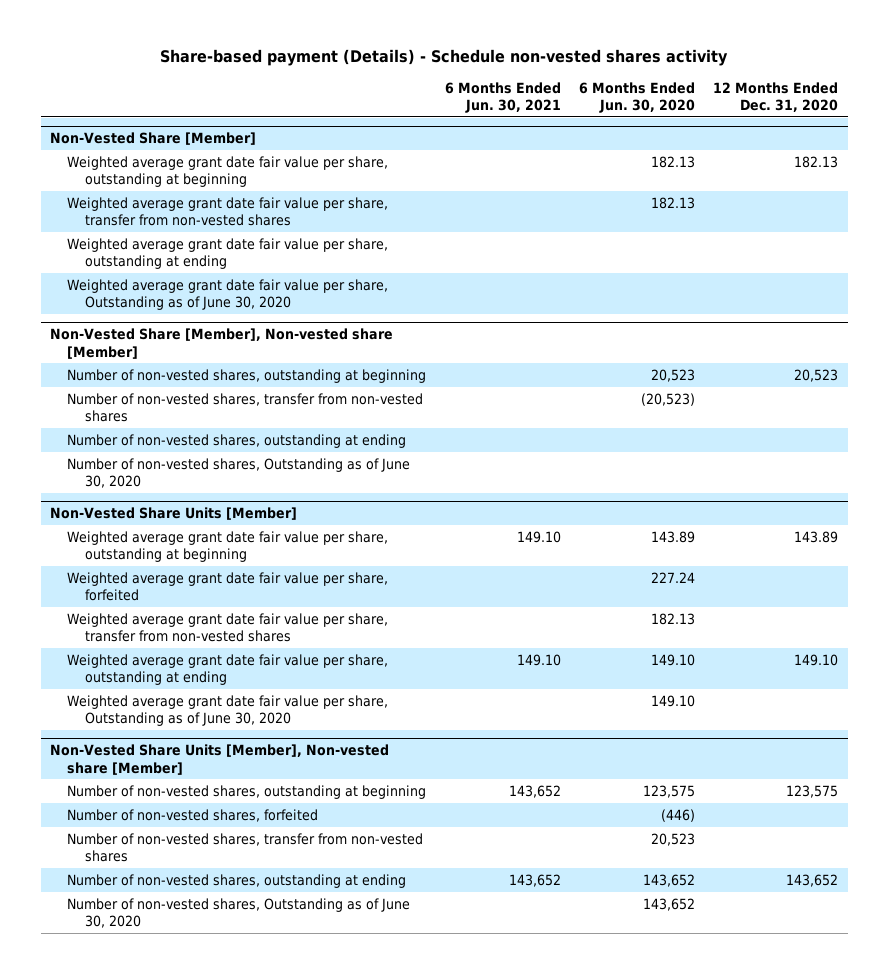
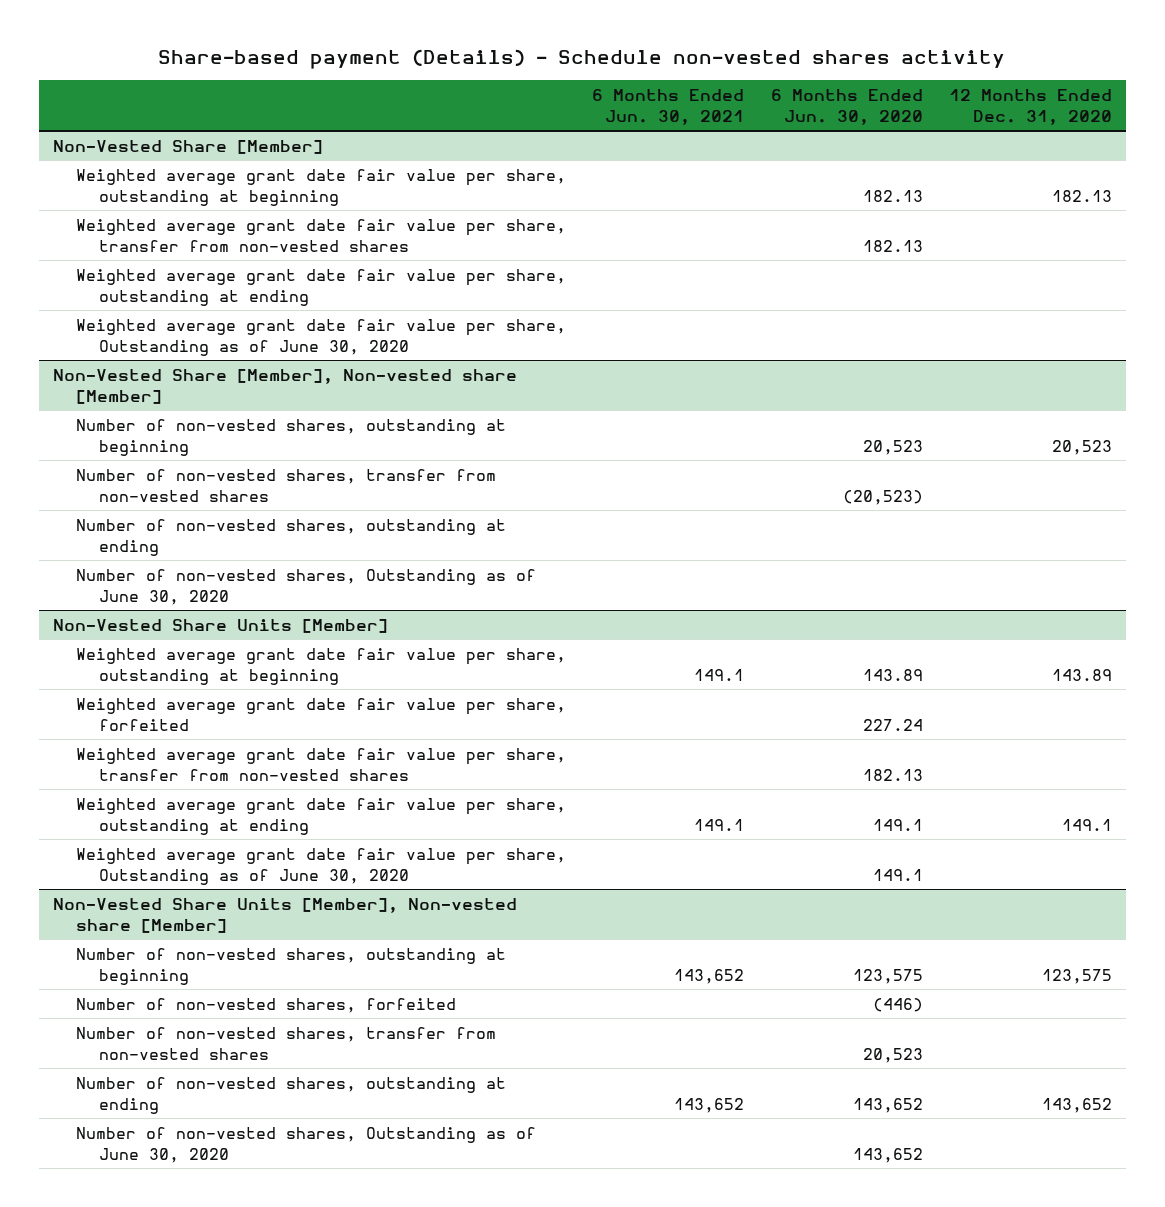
@ Non-Vested Share Units [Member]
- Weighted average grant date fair value per share, outstanding at beginning | 149.10 | 143.89 | 143.89
+ Weighted average grant date fair value per share, outstanding at beginning | 149.1 | 143.89 | 143.89
- Weighted average grant date fair value per share, outstanding at ending | 149.10 | 149.10 | 149.10
- Weighted average grant date fair value per share, Outstanding as of June 30, 2020 | | 149.10 |
+ Weighted average grant date fair value per share, outstanding at ending | 149.1 | 149.1 | 149.1
+ Weighted average grant date fair value per share, Outstanding as of June 30, 2020 | | 149.1 |

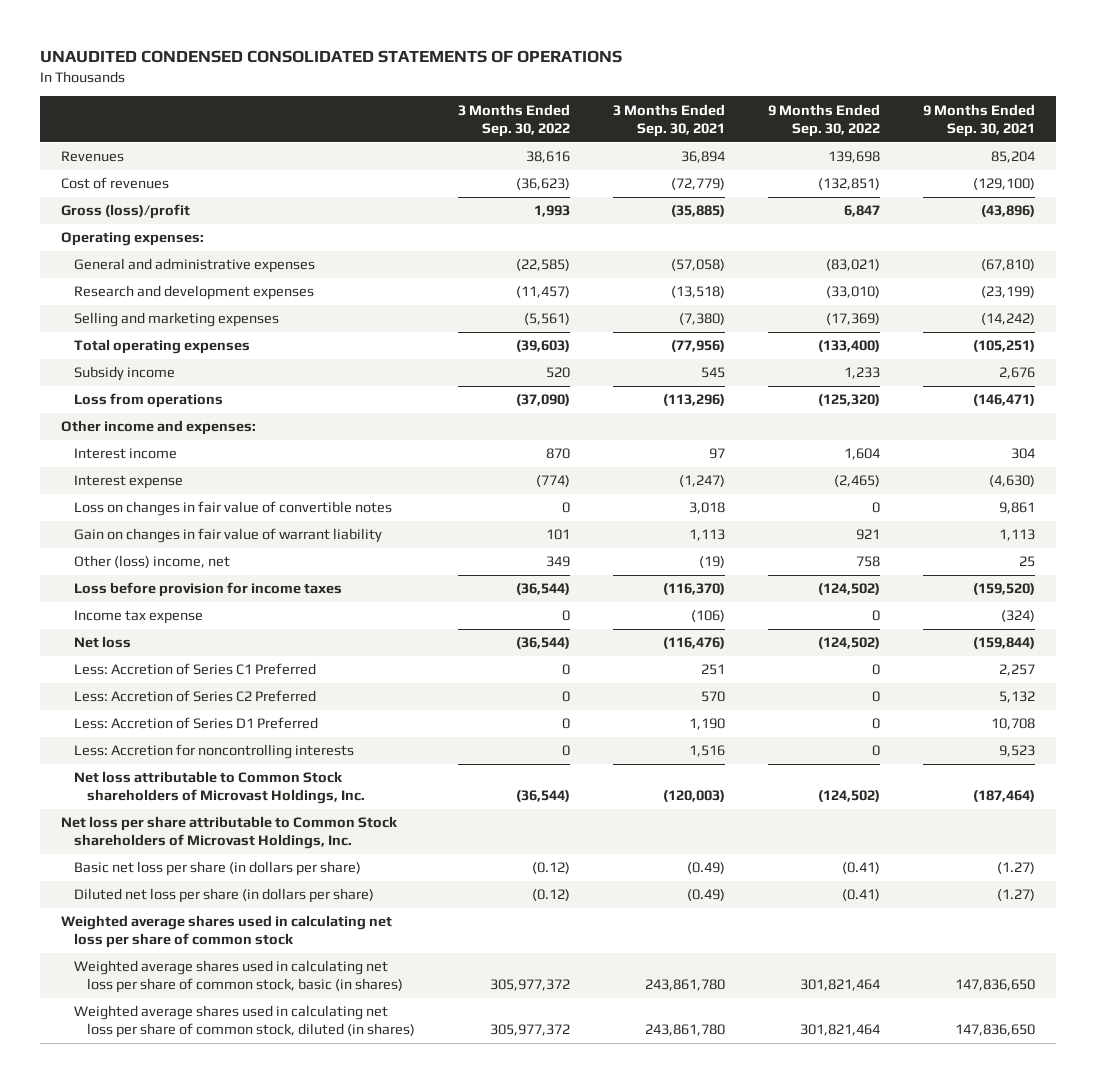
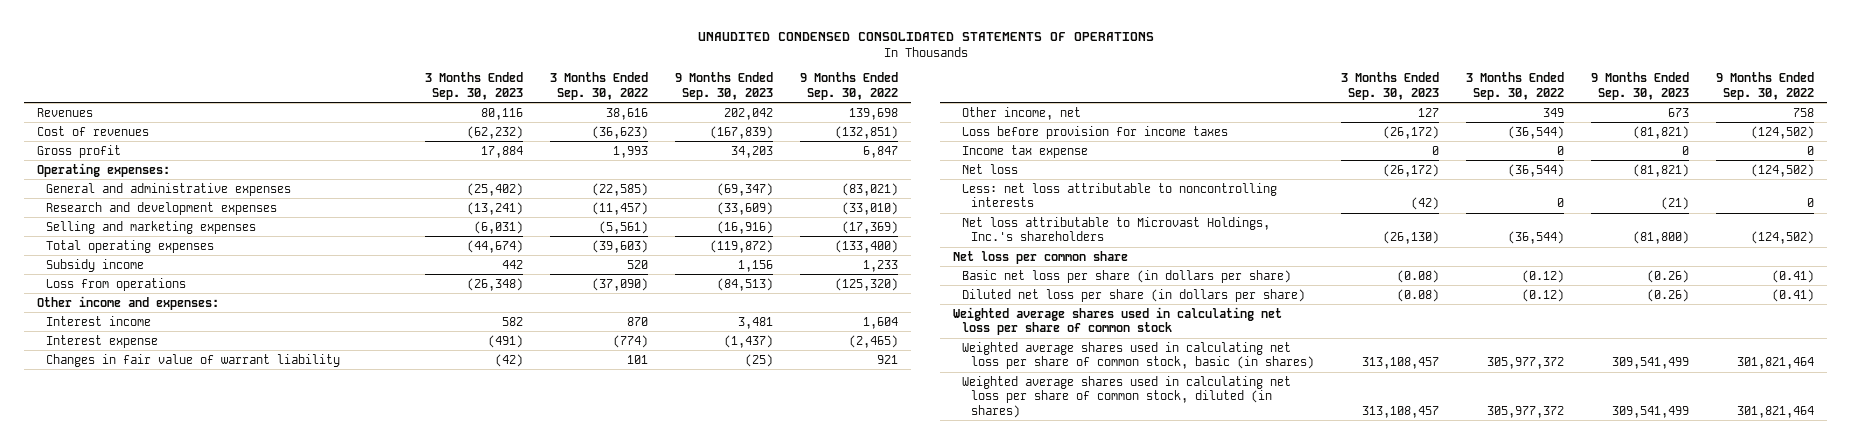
- | 3 Months Ended Sep. 30, 2022 | 3 Months Ended Sep. 30, 2021 | 9 Months Ended Sep. 30, 2022 | 9 Months Ended Sep. 30, 2021
+ | 3 Months Ended Sep. 30, 2023 | 3 Months Ended Sep. 30, 2022 | 9 Months Ended Sep. 30, 2023 | 9 Months Ended Sep. 30, 2022
- Gross (loss)/profit | 1,993 | (35,885) | 6,847 | (43,896)
+ Gross profit | 17,884 | 1,993 | 34,203 | 6,847
- Loss on changes in fair value of convertible notes | 0 | 3,018 | 0 | 9,861
- Gain on changes in fair value of warrant liability | 101 | 1,113 | 921 | 1,113
- Other (loss) income, net | 349 | (19) | 758 | 25
+ Changes in fair value of warrant liability | (42) | 101 | (25) | 921
+ Other income, net | 127 | 349 | 673 | 758
- Less: Accretion of Series C1 Preferred | 0 | 251 | 0 | 2,257
- Less: Accretion of Series C2 Preferred | 0 | 570 | 0 | 5,132
- Less: Accretion of Series D1 Preferred | 0 | 1,190 | 0 | 10,708
- Less: Accretion for noncontrolling interests | 0 | 1,516 | 0 | 9,523
- Net loss attributable to Common Stock shareholders of Microvast Holdings, Inc. | (36,544) | (120,003) | (124,502) | (187,464)
- Net loss per share attributable to Common Stock shareholders of Microvast Holdings, Inc.
+ Less: net loss attributable to noncontrolling interests | (42) | 0 | (21) | 0
+ Net loss attributable to Microvast Holdings, Inc.'s shareholders | (26,130) | (36,544) | (81,800) | (124,502)
+ Net loss per common share

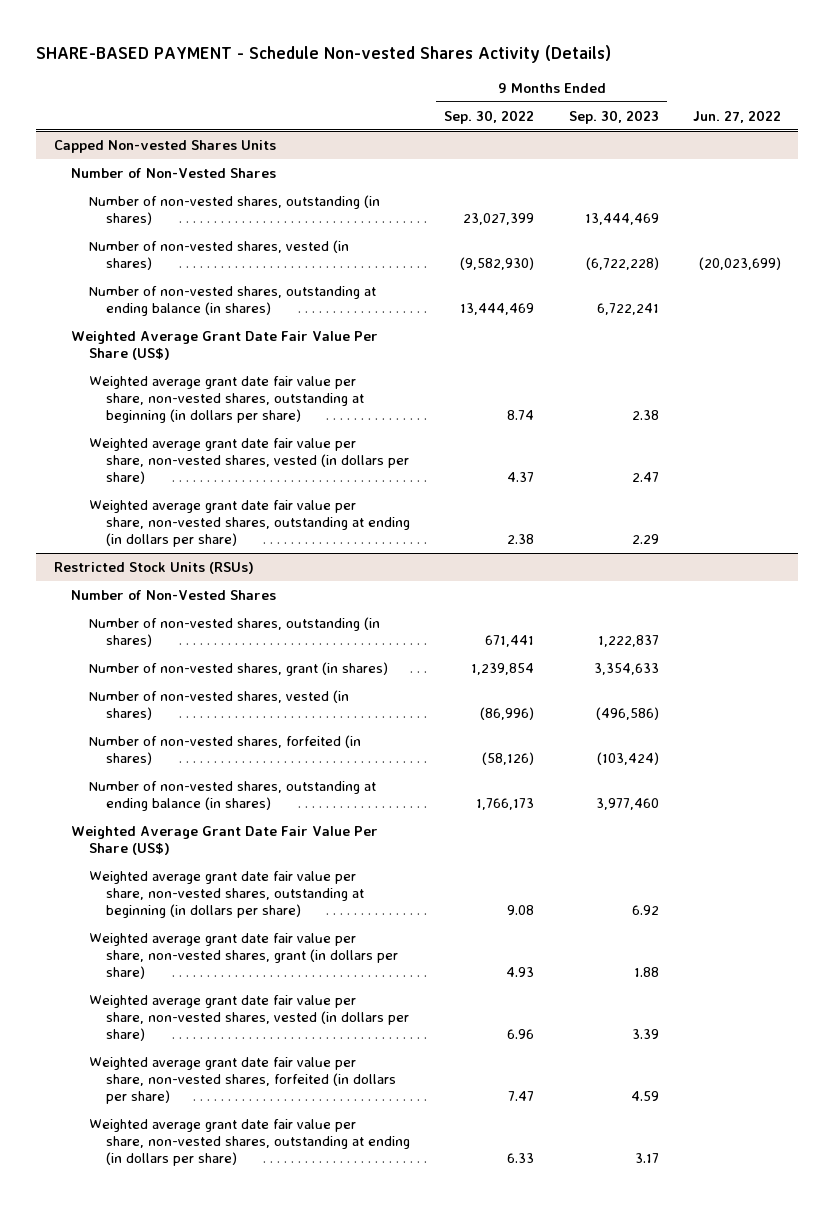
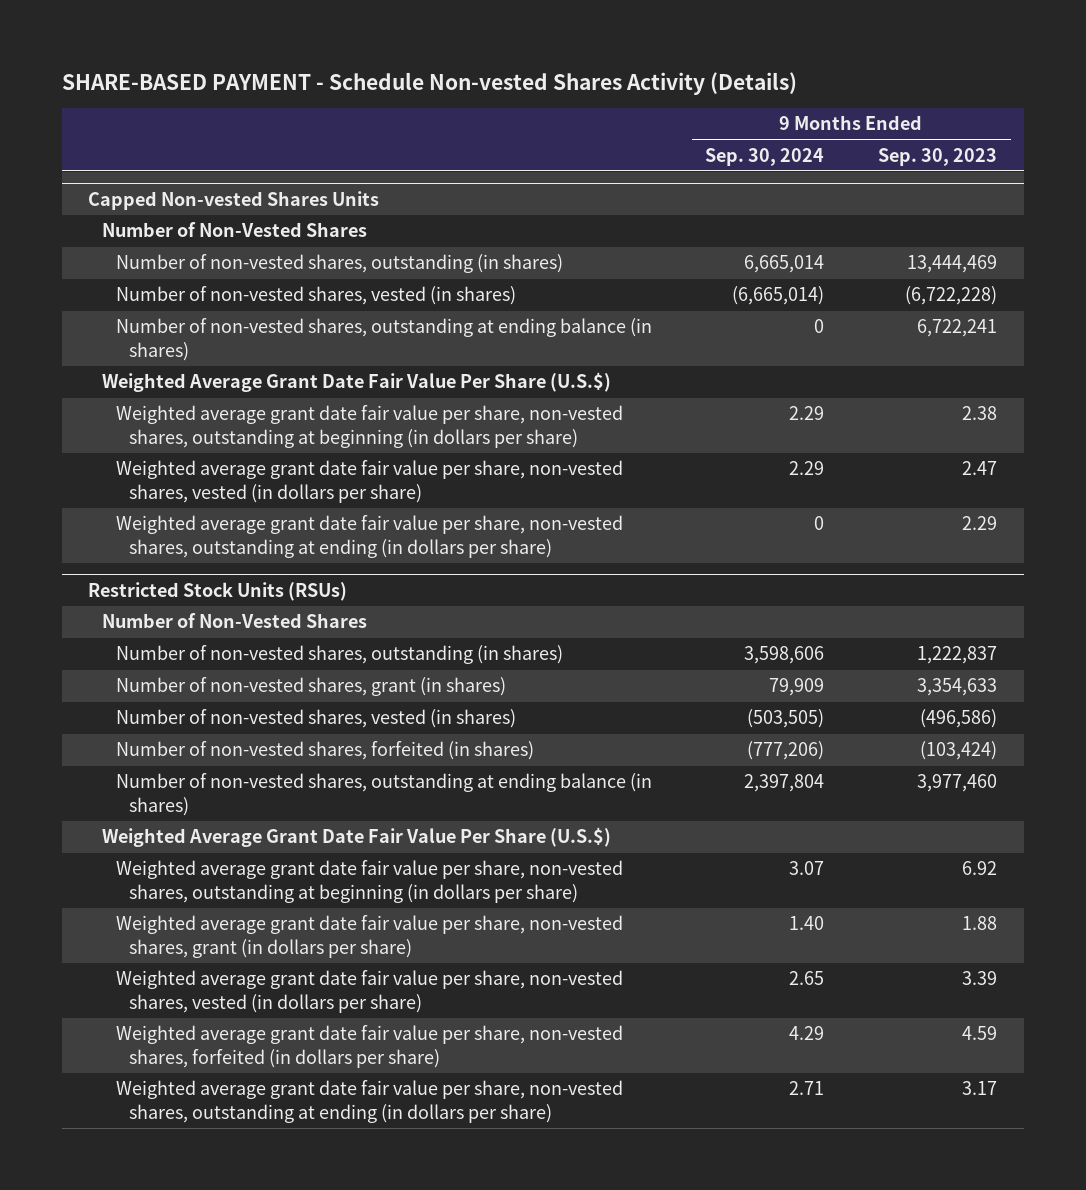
- | 9 Months Ended Sep. 30, 2022 | 9 Months Ended Sep. 30, 2023 | Jun. 27, 2022
+ | 9 Months Ended Sep. 30, 2024 | 9 Months Ended Sep. 30, 2023
@ Capped Non-vested Shares Units
- Weighted Average Grant Date Fair Value Per Share (US$)
+ Weighted Average Grant Date Fair Value Per Share (U.S.$)
@ Restricted Stock Units (RSUs)
- Weighted Average Grant Date Fair Value Per Share (US$)
+ Weighted Average Grant Date Fair Value Per Share (U.S.$)

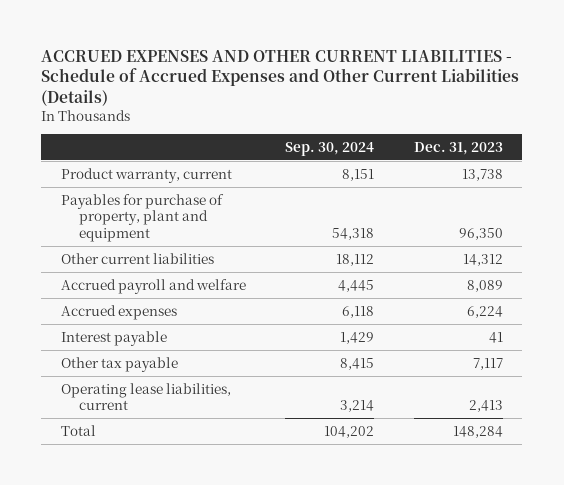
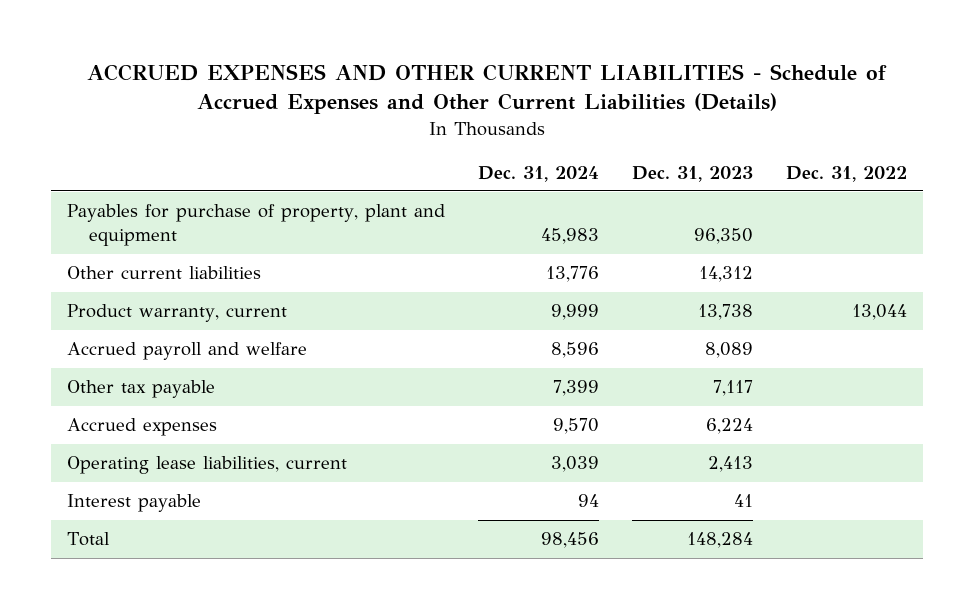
- | Sep. 30, 2024 | Dec. 31, 2023
+ | Dec. 31, 2024 | Dec. 31, 2023 | Dec. 31, 2022
moved down: Product warranty, current | 9,999 | 13,738 | 13,044
moved down: Accrued expenses | 9,570 | 6,224 |
moved down: Interest payable | 94 | 41 |

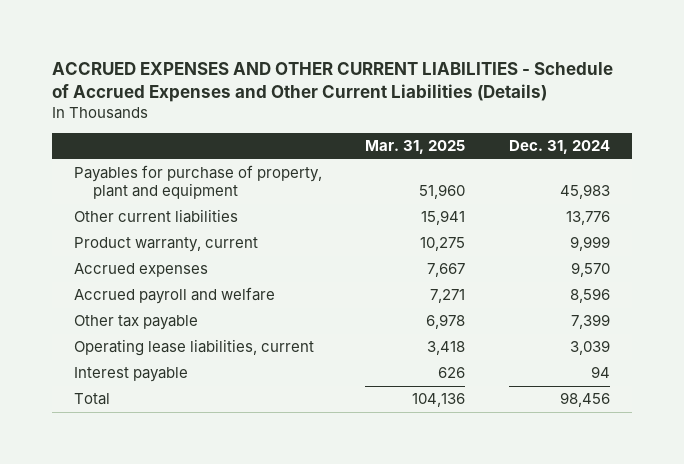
- | Dec. 31, 2024 | Dec. 31, 2023 | Dec. 31, 2022
+ | Mar. 31, 2025 | Dec. 31, 2024
moved up: Accrued expenses | 7,667 | 9,570

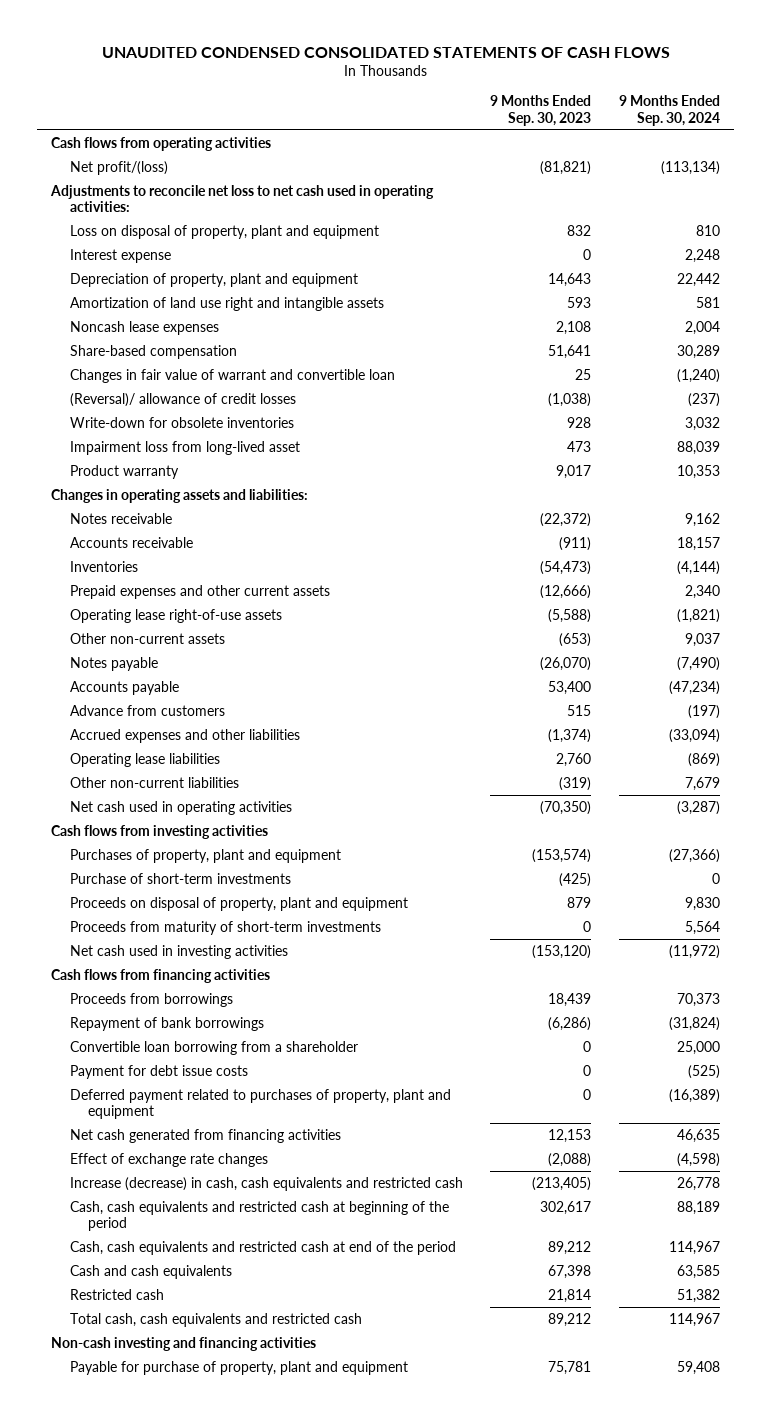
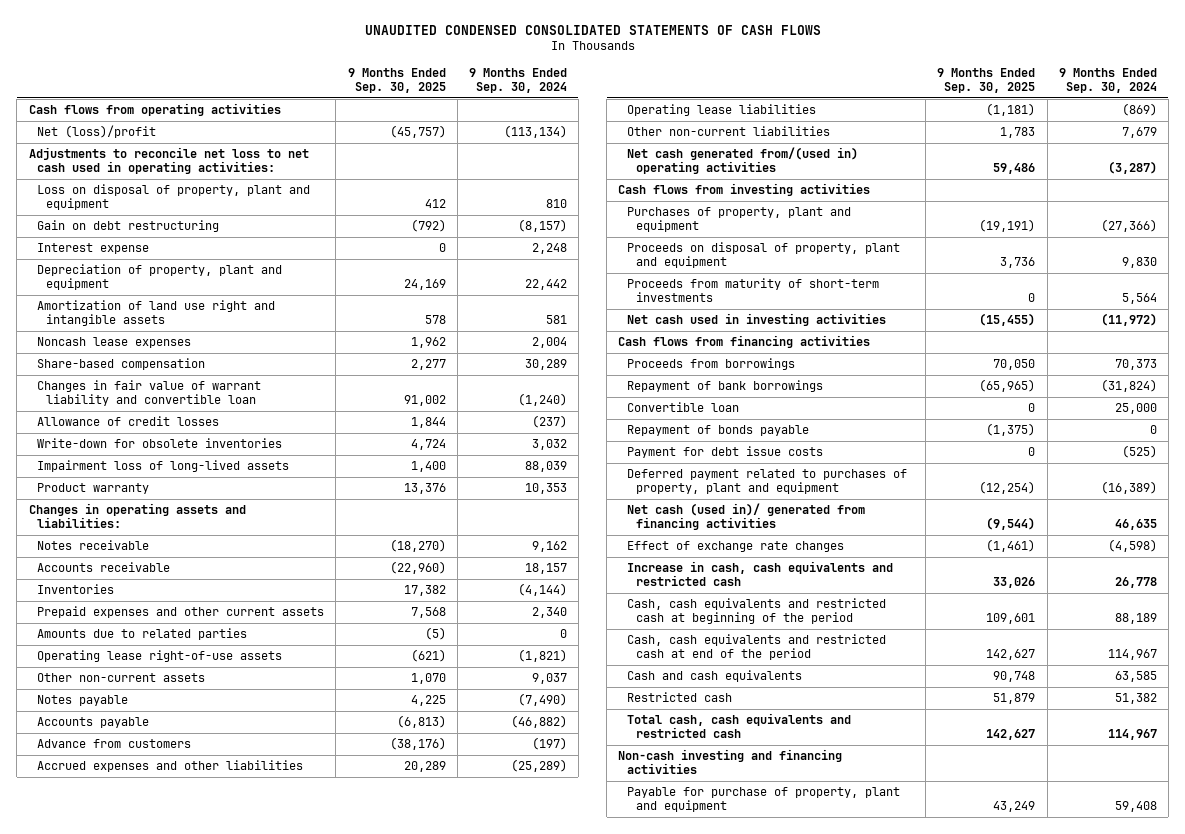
- | 9 Months Ended Sep. 30, 2023 | 9 Months Ended Sep. 30, 2024
+ | 9 Months Ended Sep. 30, 2025 | 9 Months Ended Sep. 30, 2024
- Net profit/(loss) | (81,821) | (113,134)
+ Net (loss)/profit | (45,757) | (113,134)
+ Gain on debt restructuring | (792) | (8,157)
- Changes in fair value of warrant and convertible loan | 25 | (1,240)
- (Reversal)/ allowance of credit losses | (1,038) | (237)
+ Changes in fair value of warrant liability and convertible loan | 91,002 | (1,240)
+ Allowance of credit losses | 1,844 | (237)
- Impairment loss from long-lived asset | 473 | 88,039
+ Impairment loss of long-lived assets | 1,400 | 88,039
+ Amounts due to related parties | (5) | 0
- Accounts payable | 53,400 | (47,234)
+ Accounts payable | (6,813) | (46,882)
- Accrued expenses and other liabilities | (1,374) | (33,094)
+ Accrued expenses and other liabilities | 20,289 | (25,289)
- Net cash used in operating activities | (70,350) | (3,287)
+ Net cash generated from/(used in) operating activities | 59,486 | (3,287)
- Purchase of short-term investments | (425) | 0
- Convertible loan borrowing from a shareholder | 0 | 25,000
+ Convertible loan | 0 | 25,000
+ Repayment of bonds payable | (1,375) | 0
- Net cash generated from financing activities | 12,153 | 46,635
+ Net cash (used in)/ generated from financing activities | (9,544) | 46,635
- Increase (decrease) in cash, cash equivalents and restricted cash | (213,405) | 26,778
+ Increase in cash, cash equivalents and restricted cash | 33,026 | 26,778

